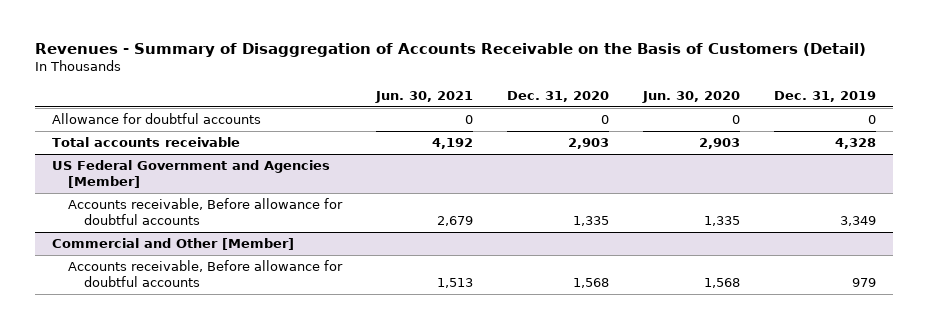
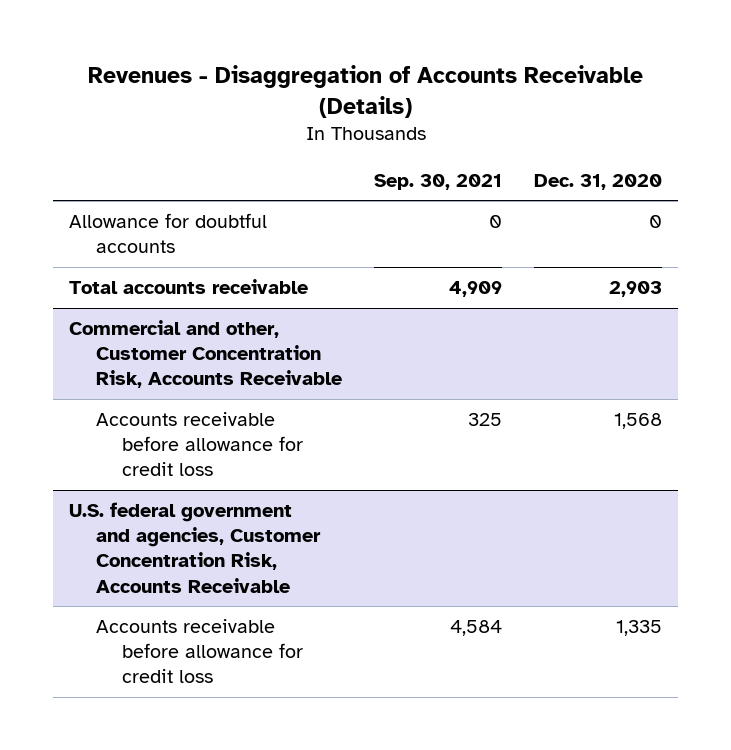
- Revenues - Summary of Disaggregation of Accounts Receivable on the Basis of Customers (Detail)
+ Revenues - Disaggregation of Accounts Receivable (Details)
- | Jun. 30, 2021 | Dec. 31, 2020 | Jun. 30, 2020 | Dec. 31, 2019
+ | Sep. 30, 2021 | Dec. 31, 2020
- US Federal Government and Agencies [Member]
- Accounts receivable, Before allowance for doubtful accounts | 2,679 | 1,335 | 1,335 | 3,349
- Commercial and Other [Member]
- Accounts receivable, Before allowance for doubtful accounts | 1,513 | 1,568 | 1,568 | 979
+ Commercial and other, Customer Concentration Risk, Accounts Receivable
+ Accounts receivable before allowance for credit loss | 325 | 1,568
+ U.S. federal government and agencies, Customer Concentration Risk, Accounts Receivable
+ Accounts receivable before allowance for credit loss | 4,584 | 1,335

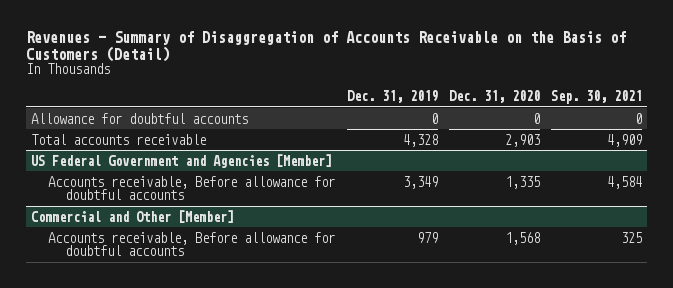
- Revenues - Disaggregation of Accounts Receivable (Details)
+ Revenues - Summary of Disaggregation of Accounts Receivable on the Basis of Customers (Detail)
- | Sep. 30, 2021 | Dec. 31, 2020
+ | Dec. 31, 2019 | Dec. 31, 2020 | Sep. 30, 2021
- Commercial and other, Customer Concentration Risk, Accounts Receivable
- Accounts receivable before allowance for credit loss | 325 | 1,568
- U.S. federal government and agencies, Customer Concentration Risk, Accounts Receivable
- Accounts receivable before allowance for credit loss | 4,584 | 1,335
+ US Federal Government and Agencies [Member]
+ Accounts receivable, Before allowance for doubtful accounts | 3,349 | 1,335 | 4,584
+ Commercial and Other [Member]
+ Accounts receivable, Before allowance for doubtful accounts | 979 | 1,568 | 325

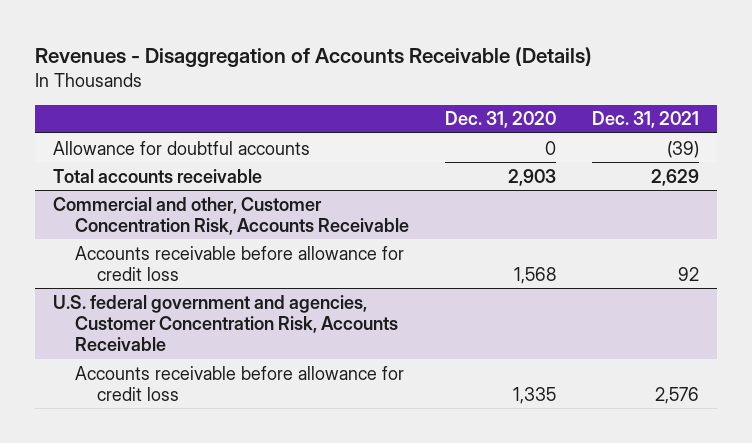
- Revenues - Summary of Disaggregation of Accounts Receivable on the Basis of Customers (Detail)
+ Revenues - Disaggregation of Accounts Receivable (Details)
- | Dec. 31, 2019 | Dec. 31, 2020 | Sep. 30, 2021
+ | Dec. 31, 2020 | Dec. 31, 2021
- US Federal Government and Agencies [Member]
- Accounts receivable, Before allowance for doubtful accounts | 3,349 | 1,335 | 4,584
- Commercial and Other [Member]
- Accounts receivable, Before allowance for doubtful accounts | 979 | 1,568 | 325
+ Commercial and other, Customer Concentration Risk, Accounts Receivable
+ Accounts receivable before allowance for credit loss | 1,568 | 92
+ U.S. federal government and agencies, Customer Concentration Risk, Accounts Receivable
+ Accounts receivable before allowance for credit loss | 1,335 | 2,576

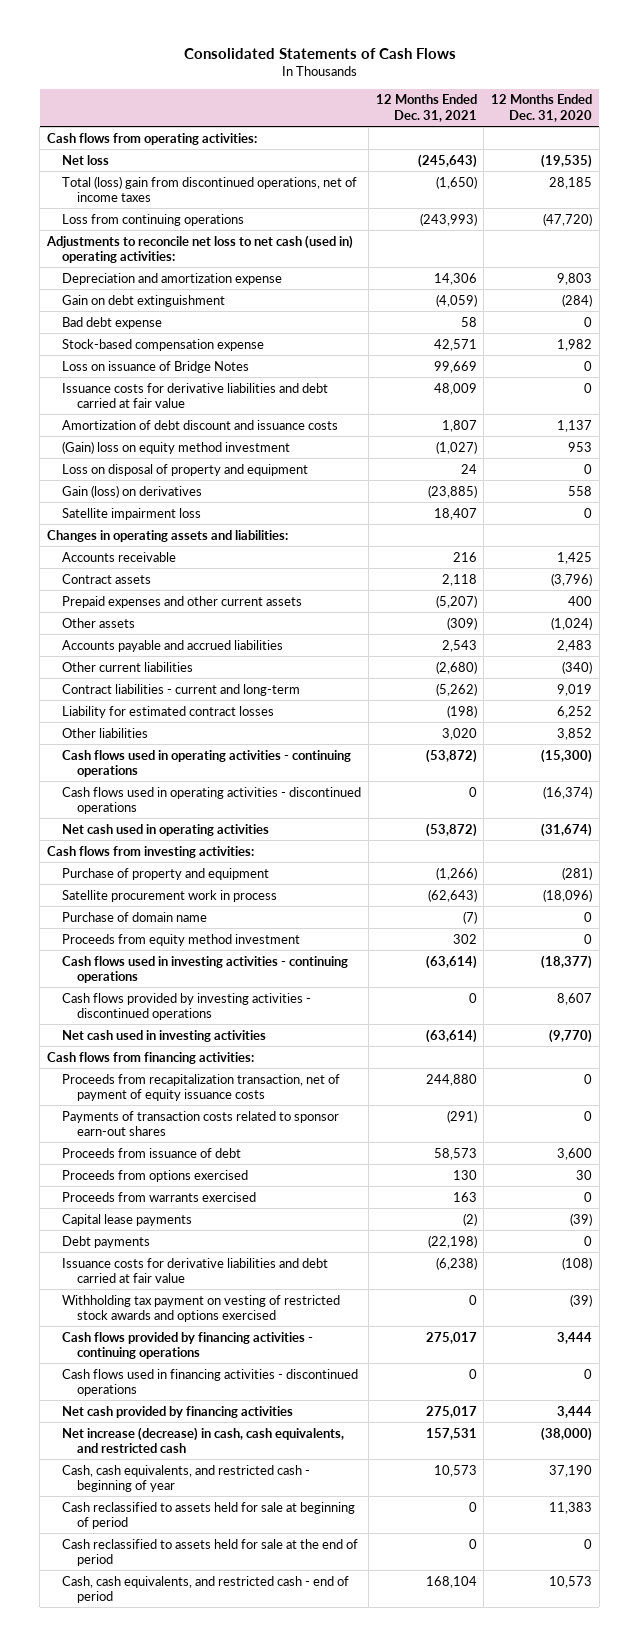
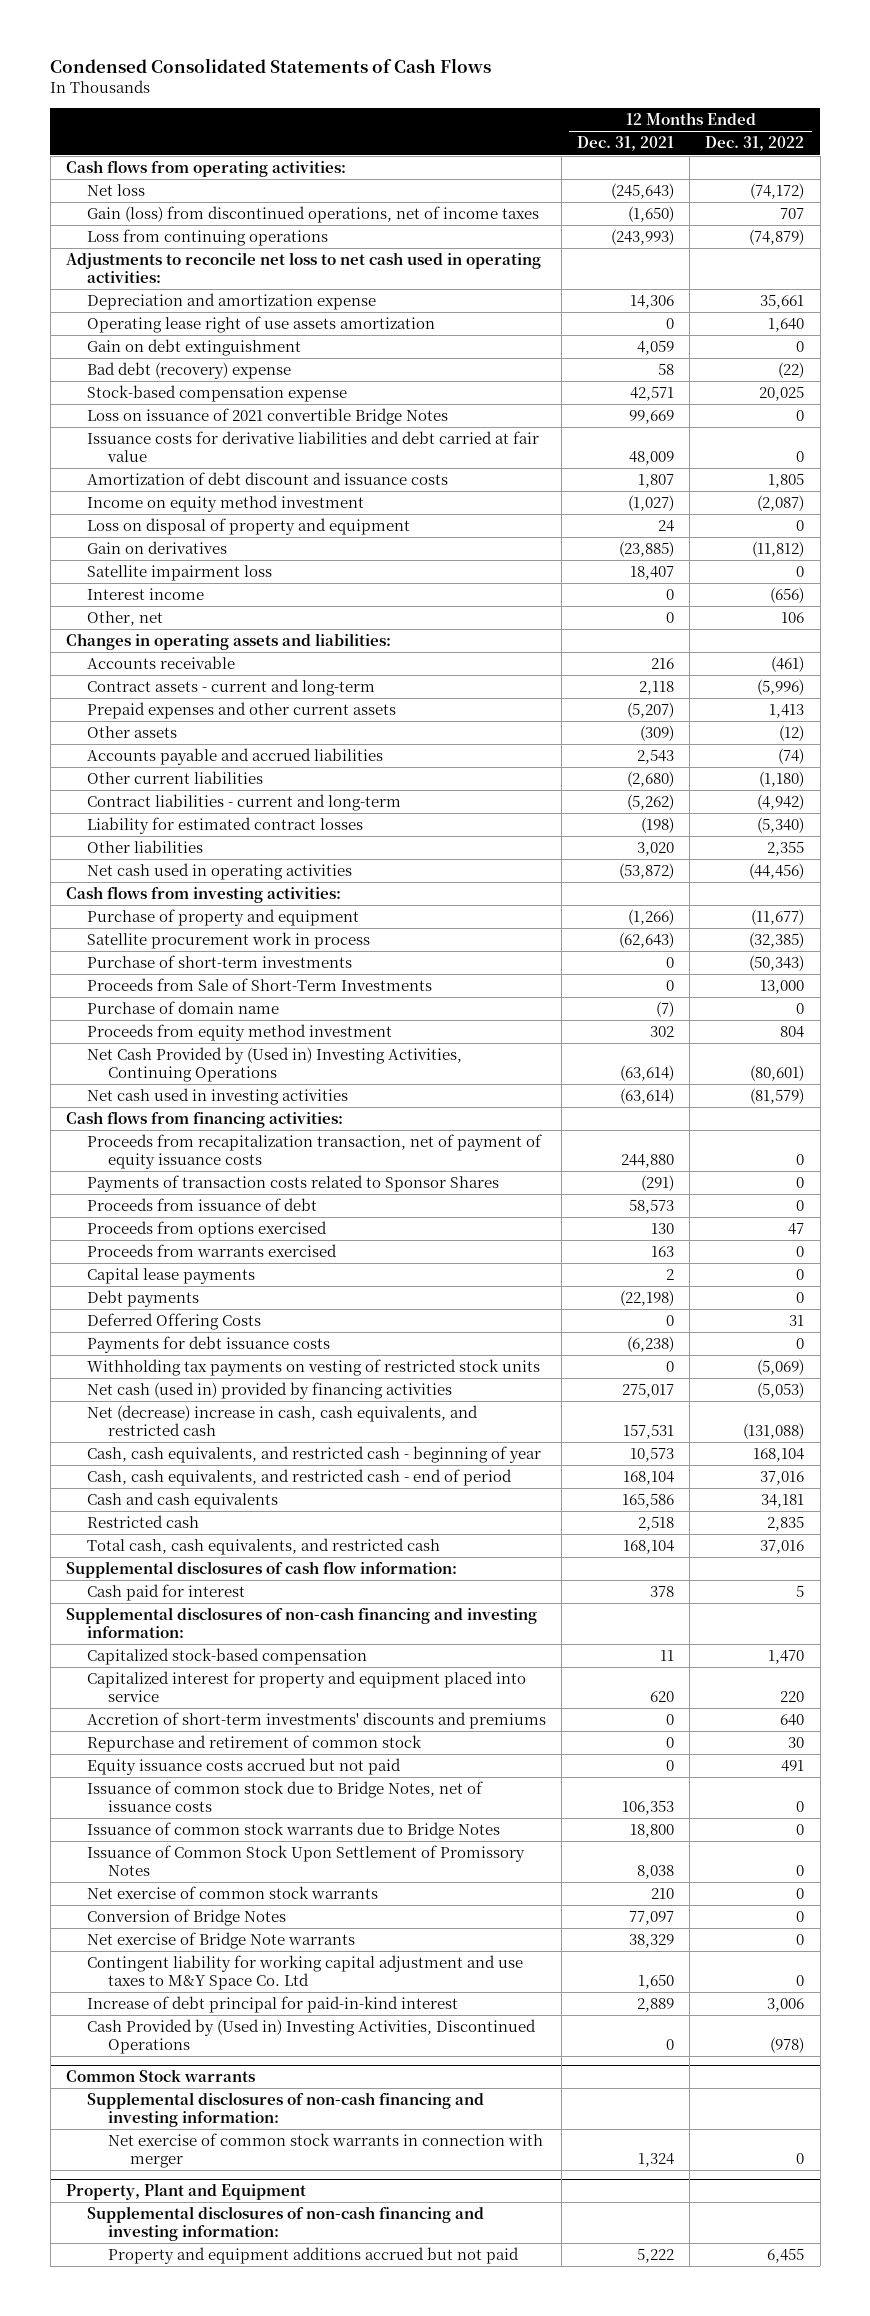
- Consolidated Statements of Cash Flows
+ Condensed Consolidated Statements of Cash Flows
- | 12 Months Ended Dec. 31, 2021 | 12 Months Ended Dec. 31, 2020
+ | 12 Months Ended Dec. 31, 2021 | 12 Months Ended Dec. 31, 2022
- Total (loss) gain from discontinued operations, net of income taxes | (1,650) | 28,185
+ Gain (loss) from discontinued operations, net of income taxes | (1,650) | 707
- Adjustments to reconcile net loss to net cash (used in) operating activities:
+ Adjustments to reconcile net loss to net cash used in operating activities:
- Gain on debt extinguishment | (4,059) | (284)
- Bad debt expense | 58 | 0
+ Operating lease right of use assets amortization | 0 | 1,640
+ Gain on debt extinguishment | 4,059 | 0
+ Bad debt (recovery) expense | 58 | (22)
- Loss on issuance of Bridge Notes | 99,669 | 0
+ Loss on issuance of 2021 convertible Bridge Notes | 99,669 | 0
- (Gain) loss on equity method investment | (1,027) | 953
+ Income on equity method investment | (1,027) | (2,087)
- Gain (loss) on derivatives | (23,885) | 558
+ Gain on derivatives | (23,885) | (11,812)
+ Interest income | 0 | (656)
+ Other, net | 0 | 106
- Contract assets | 2,118 | (3,796)
+ Contract assets - current and long-term | 2,118 | (5,996)
- Cash flows used in operating activities - continuing operations | (53,872) | (15,300)
- Cash flows used in operating activities - discontinued operations | 0 | (16,374)
+ Purchase of short-term investments | 0 | (50,343)
+ Proceeds from Sale of Short-Term Investments | 0 | 13,000
- Cash flows used in investing activities - continuing operations | (63,614) | (18,377)
- Cash flows provided by investing activities - discontinued operations | 0 | 8,607
+ Net Cash Provided by (Used in) Investing Activities, Continuing Operations | (63,614) | (80,601)
- Payments of transaction costs related to sponsor earn-out shares | (291) | 0
+ Payments of transaction costs related to Sponsor Shares | (291) | 0
- Capital lease payments | (2) | (39)
+ Capital lease payments | 2 | 0
- Issuance costs for derivative liabilities and debt carried at fair value | (6,238) | (108)
- Withholding tax payment on vesting of restricted stock awards and options exercised | 0 | (39)
- Cash flows provided by financing activities - continuing operations | 275,017 | 3,444
- Cash flows used in financing activities - discontinued operations | 0 | 0
- Net cash provided by financing activities | 275,017 | 3,444
- Net increase (decrease) in cash, cash equivalents, and restricted cash | 157,531 | (38,000)
+ Deferred Offering Costs | 0 | 31
+ Payments for debt issuance costs | (6,238) | 0
+ Withholding tax payments on vesting of restricted stock units | 0 | (5,069)
+ Net cash (used in) provided by financing activities | 275,017 | (5,053)
+ Net (decrease) increase in cash, cash equivalents, and restricted cash | 157,531 | (131,088)
- Cash reclassified to assets held for sale at beginning of period | 0 | 11,383
- Cash reclassified to assets held for sale at the end of period | 0 | 0
+ Cash and cash equivalents | 165,586 | 34,181
+ Restricted cash | 2,518 | 2,835
+ Total cash, cash equivalents, and restricted cash | 168,104 | 37,016
+ Supplemental disclosures of cash flow information:
+ Cash paid for interest | 378 | 5
+ Supplemental disclosures of non-cash financing and investing information:
+ Capitalized stock-based compensation | 11 | 1,470
+ Capitalized interest for property and equipment placed into service | 620 | 220
+ Accretion of short-term investments' discounts and premiums | 0 | 640
+ Repurchase and retirement of common stock | 0 | 30
+ Equity issuance costs accrued but not paid | 0 | 491
+ Issuance of common stock due to Bridge Notes, net of issuance costs | 106,353 | 0
+ Issuance of common stock warrants due to Bridge Notes | 18,800 | 0
+ Issuance of Common Stock Upon Settlement of Promissory Notes | 8,038 | 0
+ Net exercise of common stock warrants | 210 | 0
+ Conversion of Bridge Notes | 77,097 | 0
+ Net exercise of Bridge Note warrants | 38,329 | 0
+ Contingent liability for working capital adjustment and use taxes to M&Y Space Co. Ltd | 1,650 | 0
+ Increase of debt principal for paid-in-kind interest | 2,889 | 3,006
+ Cash Provided by (Used in) Investing Activities, Discontinued Operations | 0 | (978)
+ Common Stock warrants
+ Supplemental disclosures of non-cash financing and investing information:
+ Net exercise of common stock warrants in connection with merger | 1,324 | 0
+ Property, Plant and Equipment
+ Supplemental disclosures of non-cash financing and investing information:
+ Property and equipment additions accrued but not paid | 5,222 | 6,455

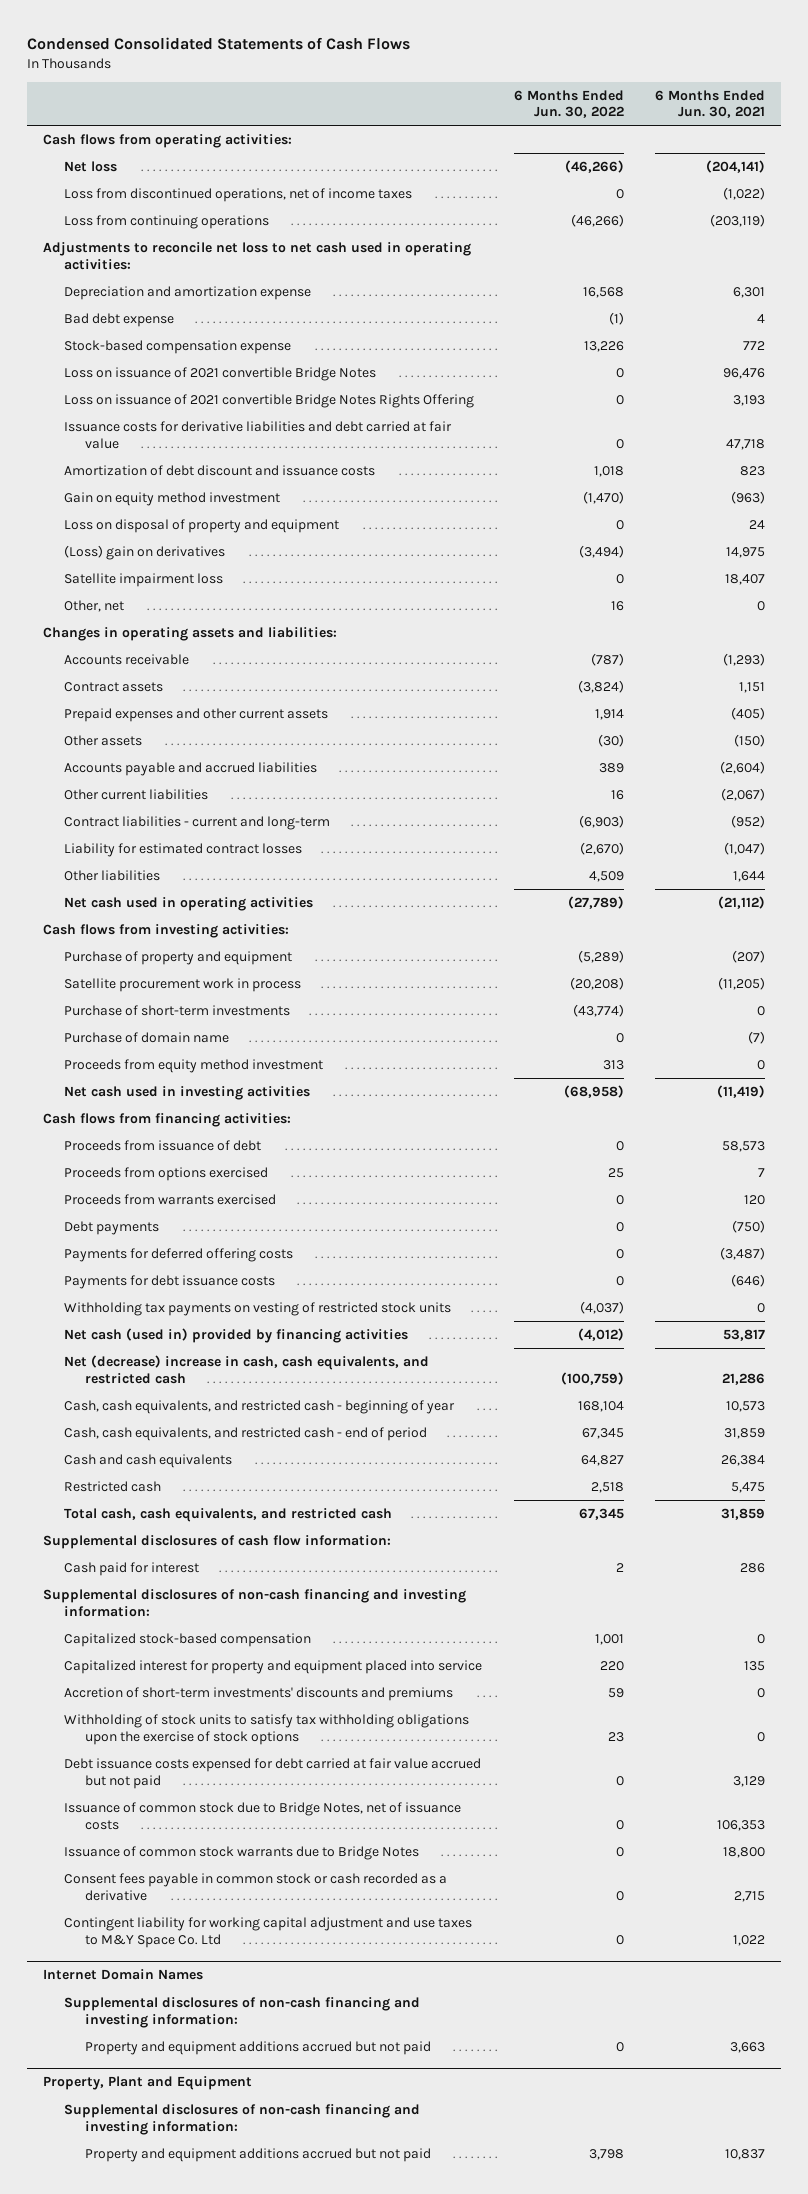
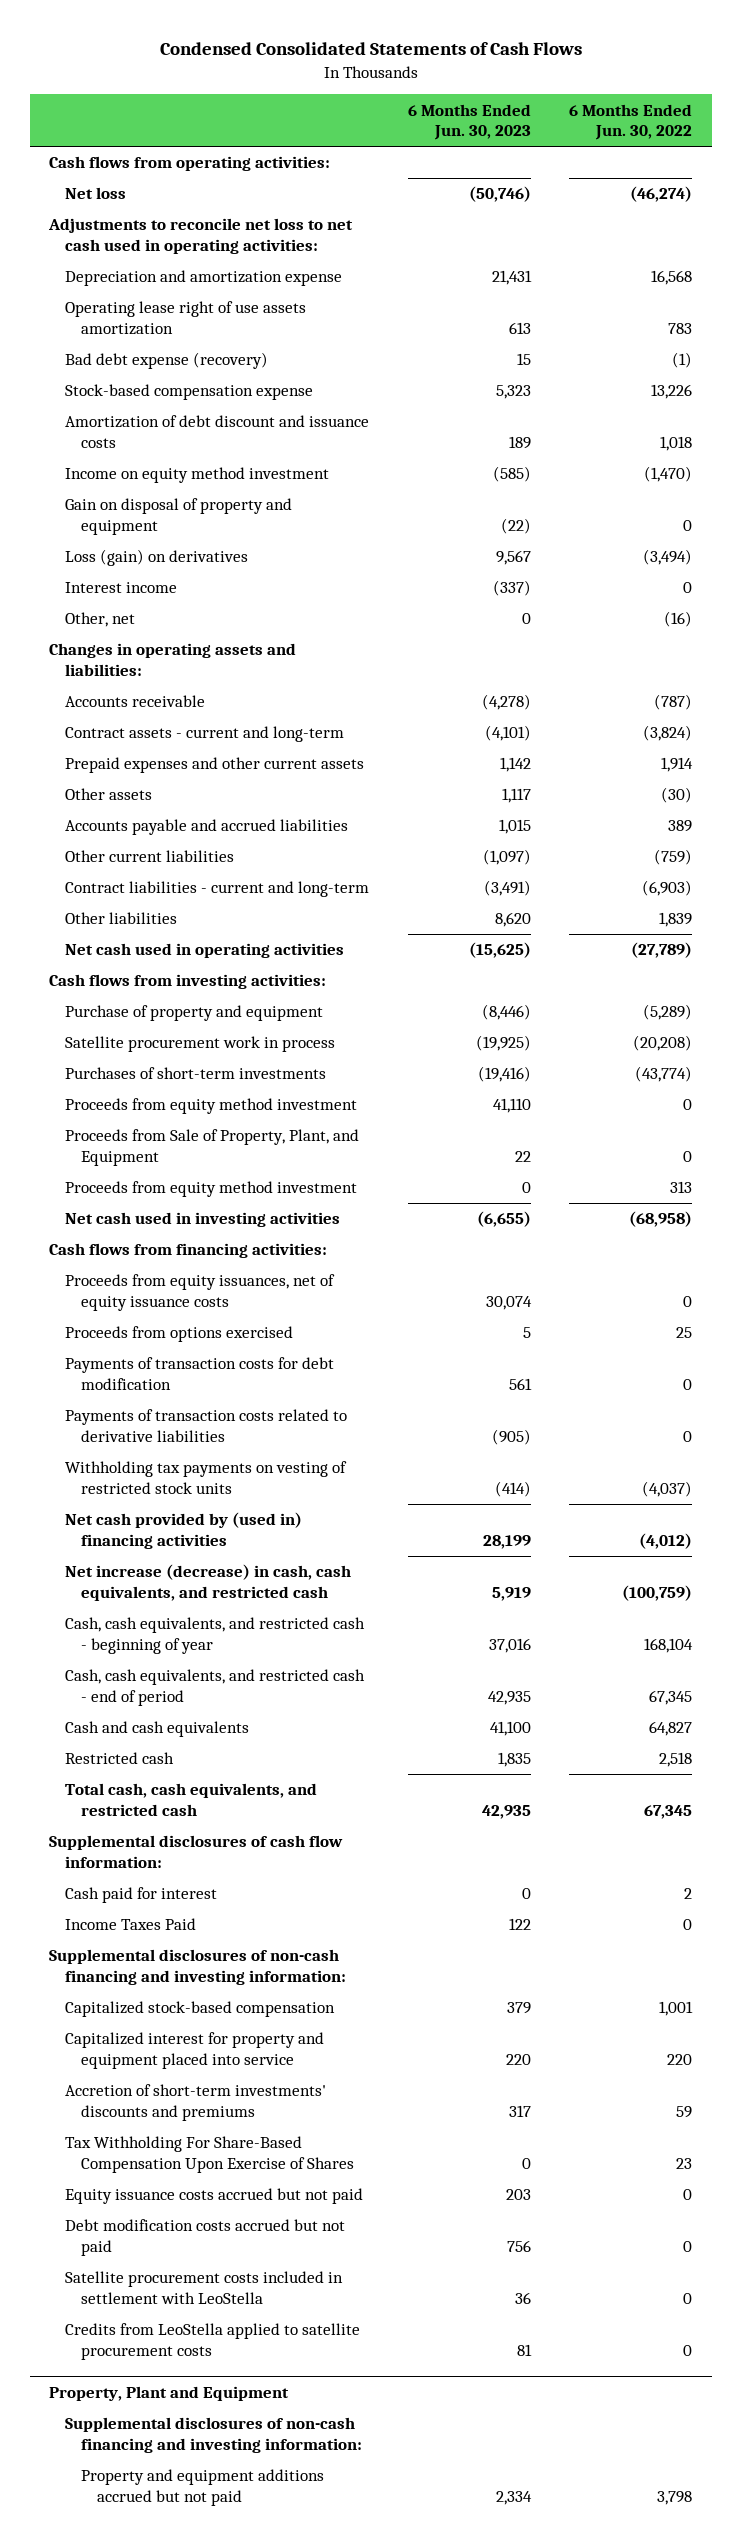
- | 6 Months Ended Jun. 30, 2022 | 6 Months Ended Jun. 30, 2021
+ | 6 Months Ended Jun. 30, 2023 | 6 Months Ended Jun. 30, 2022
- Net loss | (46,266) | (204,141)
- Loss from discontinued operations, net of income taxes | 0 | (1,022)
- Loss from continuing operations | (46,266) | (203,119)
+ Net loss | (50,746) | (46,274)
- Bad debt expense | (1) | 4
+ Operating lease right of use assets amortization | 613 | 783
+ Bad debt expense (recovery) | 15 | (1)
- Loss on issuance of 2021 convertible Bridge Notes | 0 | 96,476
- Loss on issuance of 2021 convertible Bridge Notes Rights Offering | 0 | 3,193
- Issuance costs for derivative liabilities and debt carried at fair value | 0 | 47,718
- Gain on equity method investment | (1,470) | (963)
- Loss on disposal of property and equipment | 0 | 24
- (Loss) gain on derivatives | (3,494) | 14,975
- Satellite impairment loss | 0 | 18,407
- Other, net | 16 | 0
+ Income on equity method investment | (585) | (1,470)
+ Gain on disposal of property and equipment | (22) | 0
+ Loss (gain) on derivatives | 9,567 | (3,494)
+ Interest income | (337) | 0
+ Other, net | 0 | (16)
- Contract assets | (3,824) | 1,151
+ Contract assets - current and long-term | (4,101) | (3,824)
- Other current liabilities | 16 | (2,067)
+ Other current liabilities | (1,097) | (759)
- Liability for estimated contract losses | (2,670) | (1,047)
- Other liabilities | 4,509 | 1,644
+ Other liabilities | 8,620 | 1,839
- Purchase of short-term investments | (43,774) | 0
- Purchase of domain name | 0 | (7)
+ Purchases of short-term investments | (19,416) | (43,774)
+ Proceeds from equity method investment | 41,110 | 0
+ Proceeds from Sale of Property, Plant, and Equipment | 22 | 0
- Proceeds from issuance of debt | 0 | 58,573
+ Proceeds from equity issuances, net of equity issuance costs | 30,074 | 0
- Proceeds from warrants exercised | 0 | 120
- Debt payments | 0 | (750)
- Payments for deferred offering costs | 0 | (3,487)
- Payments for debt issuance costs | 0 | (646)
+ Payments of transaction costs for debt modification | 561 | 0
+ Payments of transaction costs related to derivative liabilities | (905) | 0
- Net cash (used in) provided by financing activities | (4,012) | 53,817
- Net (decrease) increase in cash, cash equivalents, and restricted cash | (100,759) | 21,286
+ Net cash provided by (used in) financing activities | 28,199 | (4,012)
+ Net increase (decrease) in cash, cash equivalents, and restricted cash | 5,919 | (100,759)
+ Income Taxes Paid | 122 | 0
- Withholding of stock units to satisfy tax withholding obligations upon the exercise of stock options | 23 | 0
- Debt issuance costs expensed for debt carried at fair value accrued but not paid | 0 | 3,129
- Issuance of common stock due to Bridge Notes, net of issuance costs | 0 | 106,353
- Issuance of common stock warrants due to Bridge Notes | 0 | 18,800
- Consent fees payable in common stock or cash recorded as a derivative | 0 | 2,715
- Contingent liability for working capital adjustment and use taxes to M&Y Space Co. Ltd | 0 | 1,022
- Internet Domain Names
- Supplemental disclosures of non-cash financing and investing information:
- Property and equipment additions accrued but not paid | 0 | 3,663
+ Tax Withholding For Share-Based Compensation Upon Exercise of Shares | 0 | 23
+ Equity issuance costs accrued but not paid | 203 | 0
+ Debt modification costs accrued but not paid | 756 | 0
+ Satellite procurement costs included in settlement with LeoStella | 36 | 0
+ Credits from LeoStella applied to satellite procurement costs | 81 | 0

